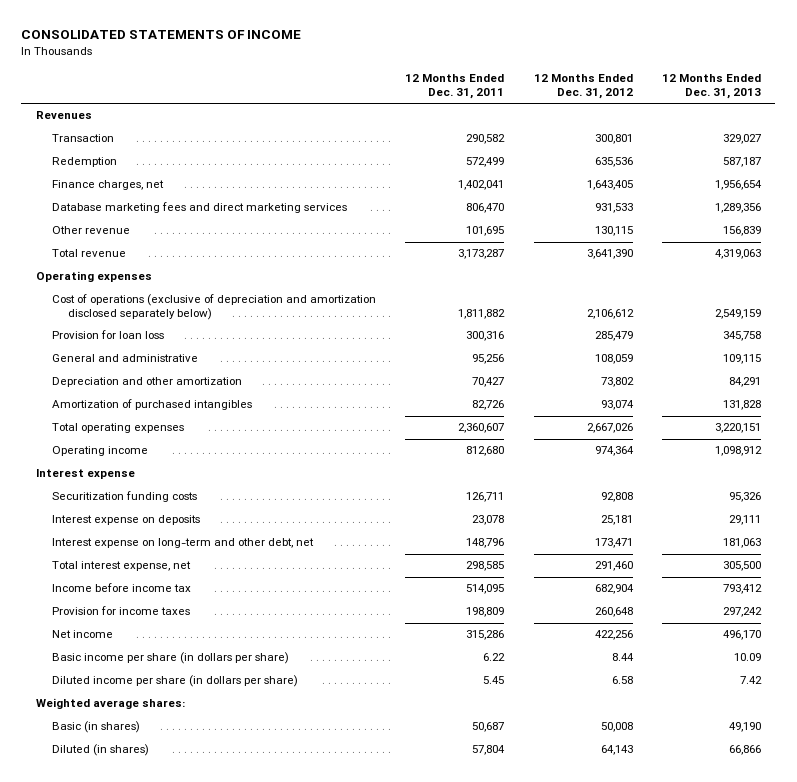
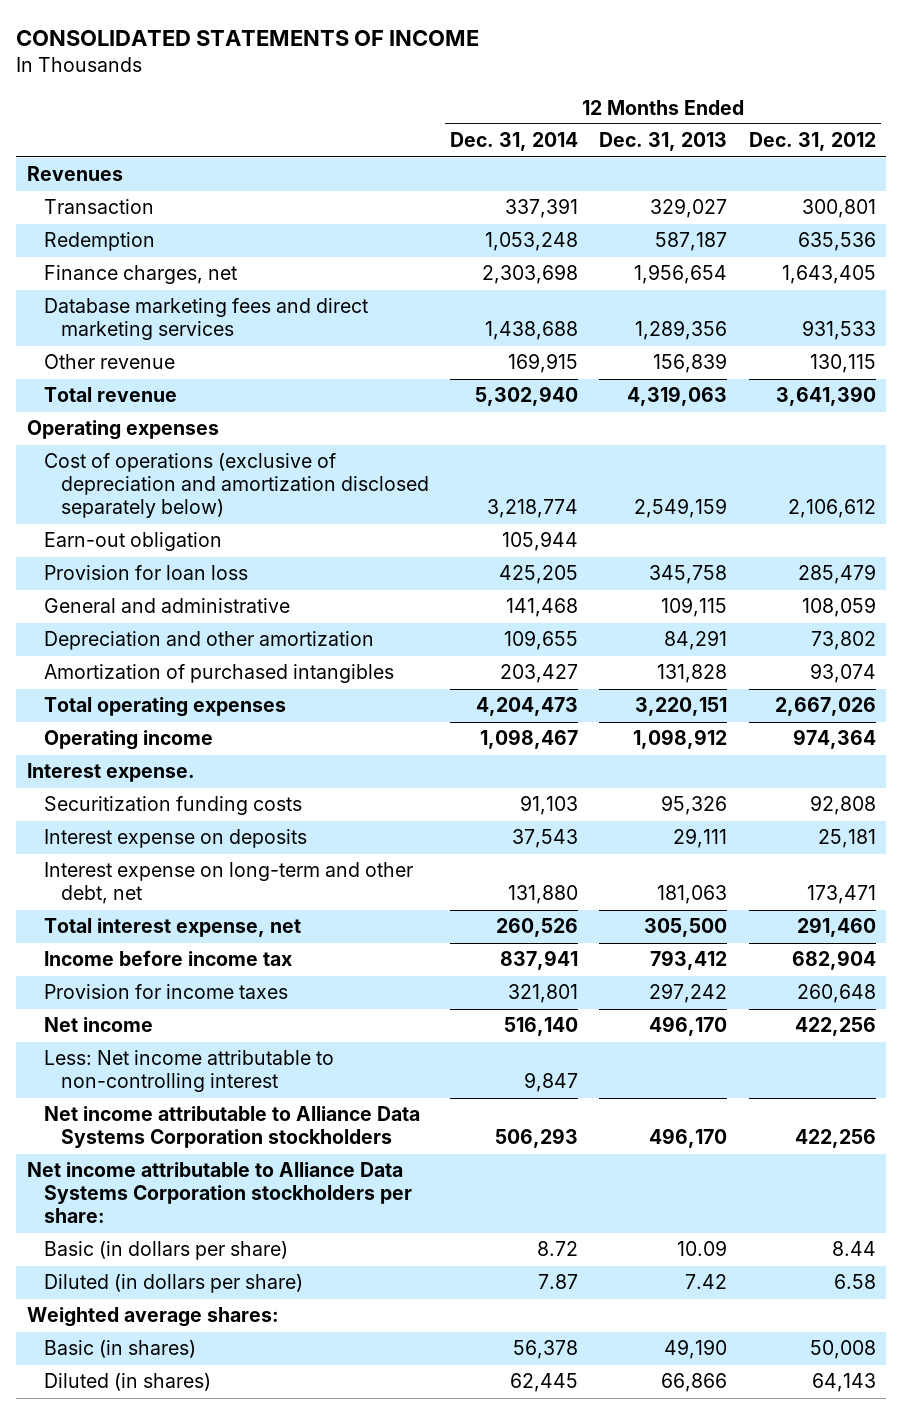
- | 12 Months Ended Dec. 31, 2011 | 12 Months Ended Dec. 31, 2012 | 12 Months Ended Dec. 31, 2013
+ | 12 Months Ended Dec. 31, 2014 | 12 Months Ended Dec. 31, 2013 | 12 Months Ended Dec. 31, 2012
+ Earn-out obligation | 105,944 | |
- Interest expense
+ Interest expense.
- Basic income per share (in dollars per share) | 6.22 | 8.44 | 10.09
- Diluted income per share (in dollars per share) | 5.45 | 6.58 | 7.42
+ Less: Net income attributable to non-controlling interest | 9,847 | |
+ Net income attributable to Alliance Data Systems Corporation stockholders | 506,293 | 496,170 | 422,256
+ Net income attributable to Alliance Data Systems Corporation stockholders per share:
+ Basic (in dollars per share) | 8.72 | 10.09 | 8.44
+ Diluted (in dollars per share) | 7.87 | 7.42 | 6.58

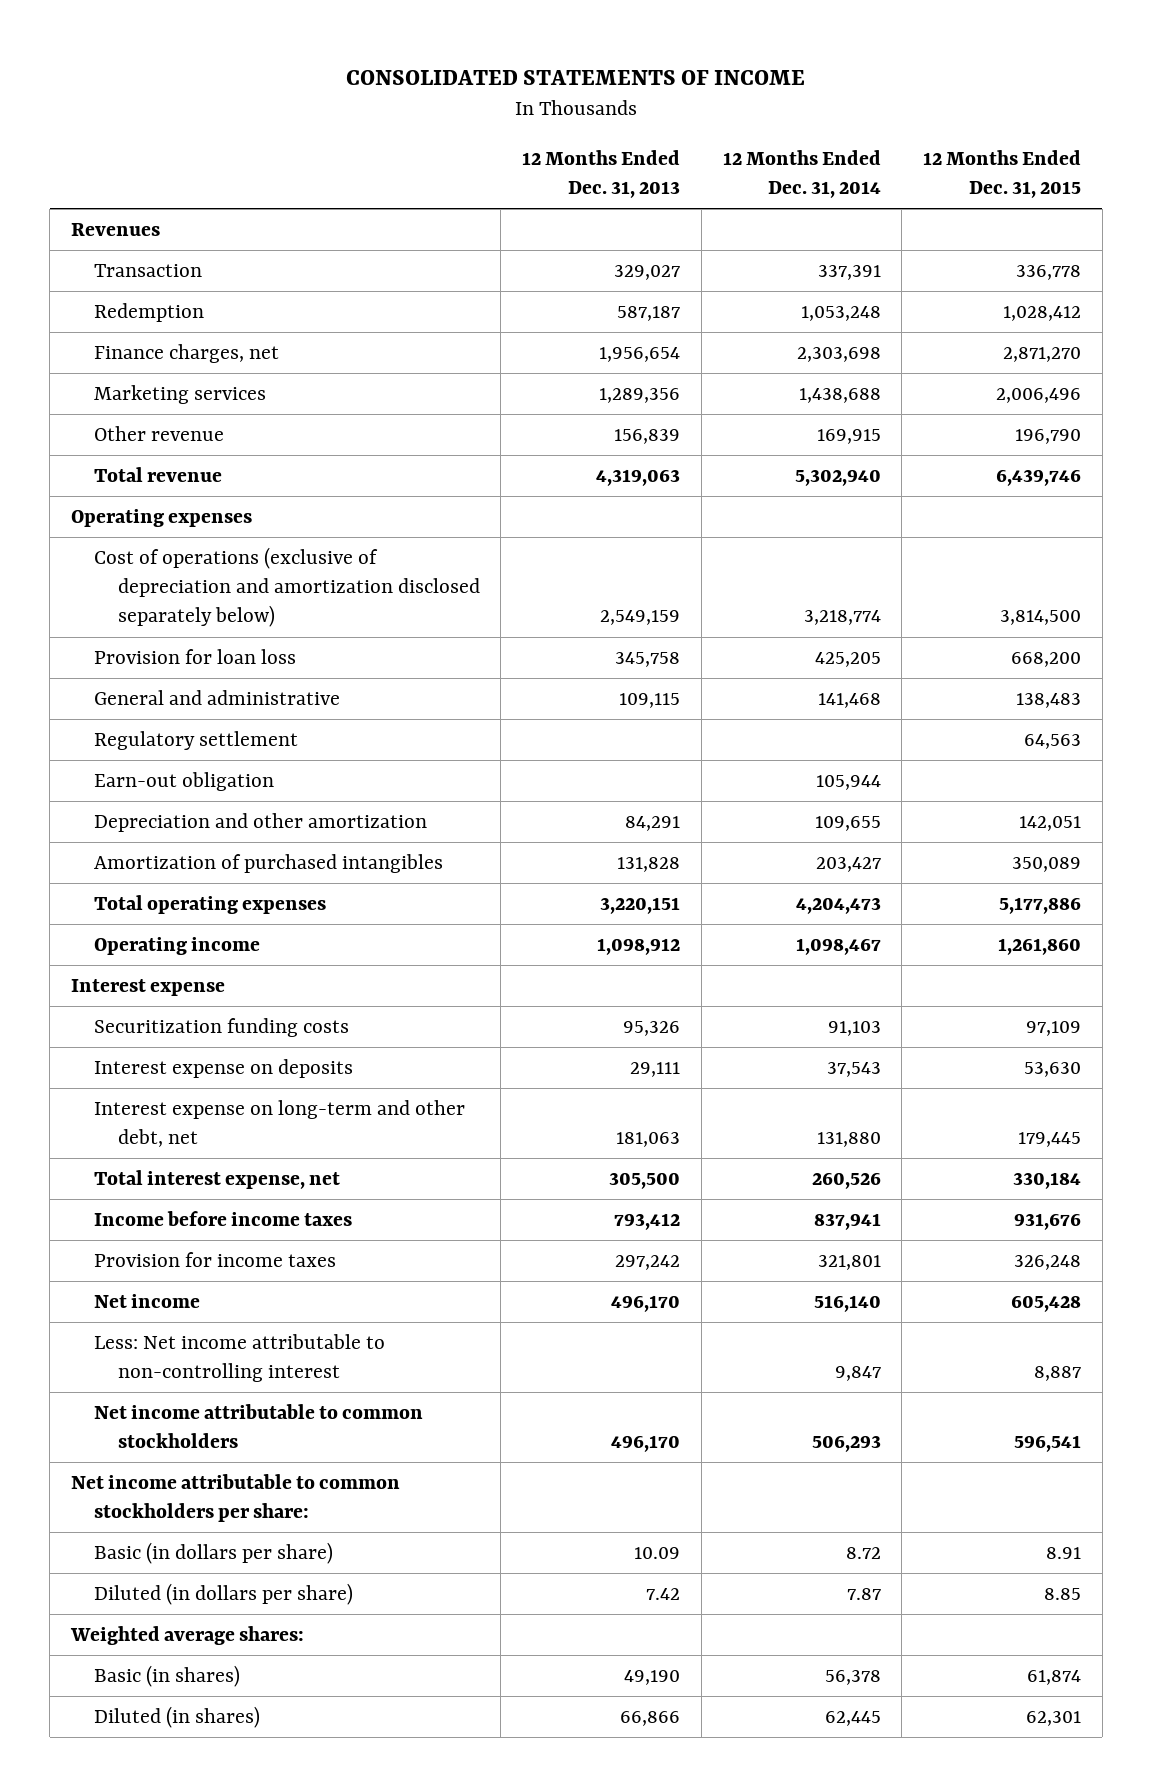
- | 12 Months Ended Dec. 31, 2014 | 12 Months Ended Dec. 31, 2013 | 12 Months Ended Dec. 31, 2012
+ | 12 Months Ended Dec. 31, 2013 | 12 Months Ended Dec. 31, 2014 | 12 Months Ended Dec. 31, 2015
- Database marketing fees and direct marketing services | 1,438,688 | 1,289,356 | 931,533
+ Marketing services | 1,289,356 | 1,438,688 | 2,006,496
+ Regulatory settlement | | | 64,563
moved down: Earn-out obligation | | 105,944 |
- Interest expense.
+ Interest expense
- Income before income tax | 837,941 | 793,412 | 682,904
+ Income before income taxes | 793,412 | 837,941 | 931,676
- Net income attributable to Alliance Data Systems Corporation stockholders | 506,293 | 496,170 | 422,256
- Net income attributable to Alliance Data Systems Corporation stockholders per share:
+ Net income attributable to common stockholders | 496,170 | 506,293 | 596,541
+ Net income attributable to common stockholders per share:

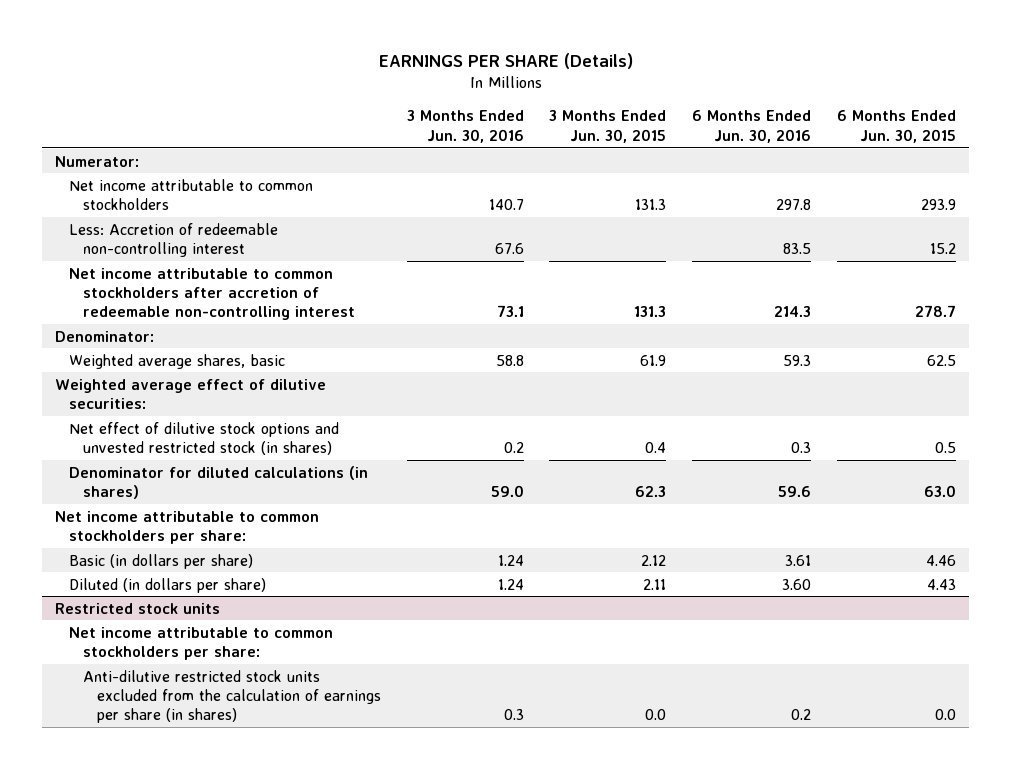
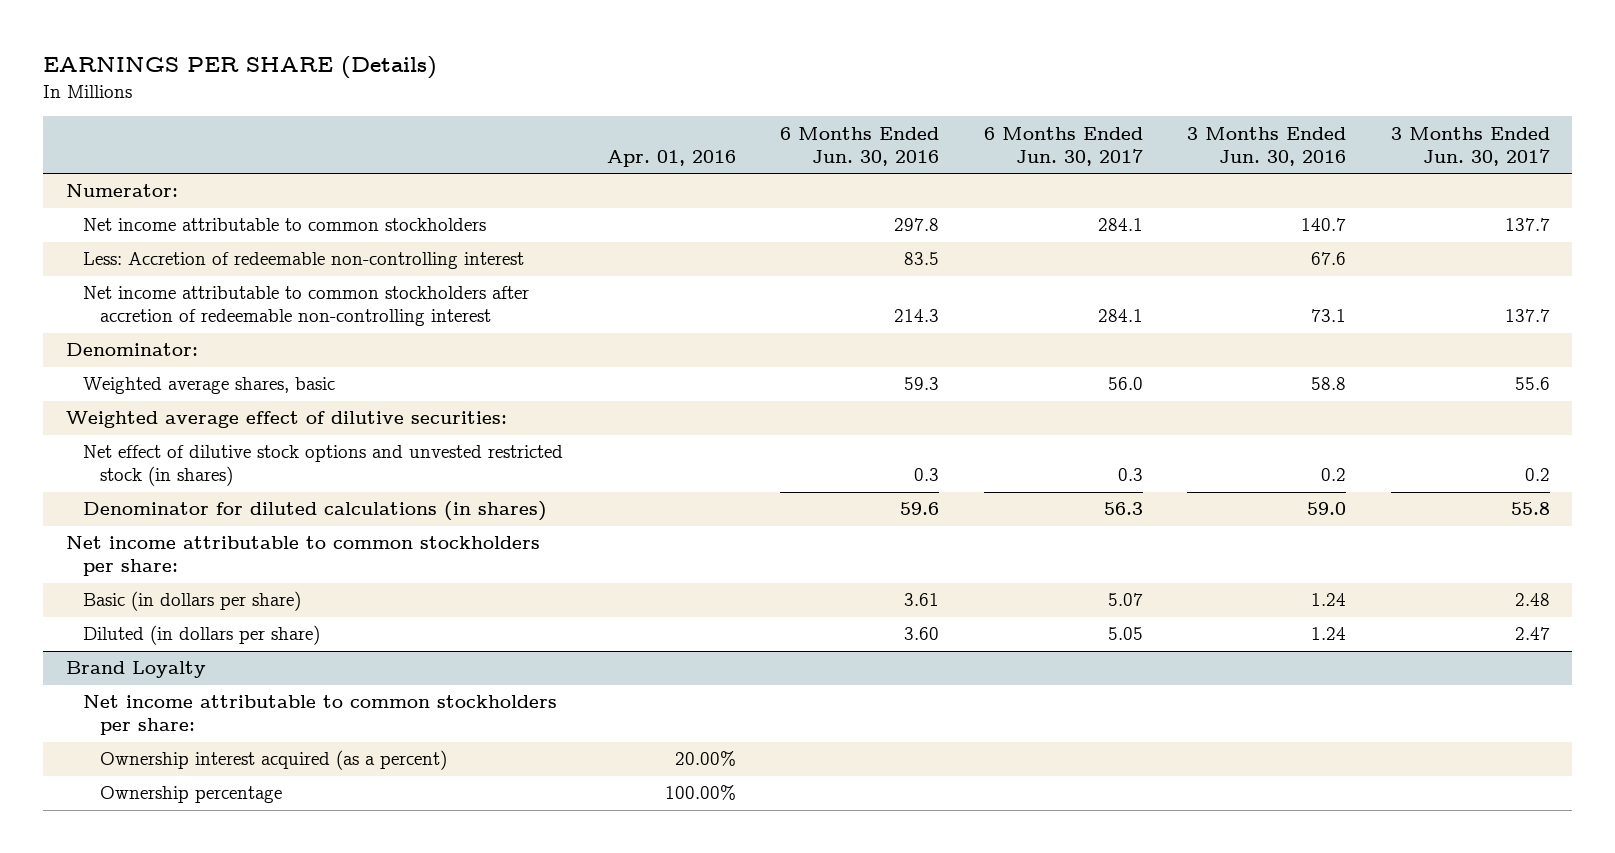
- | 3 Months Ended Jun. 30, 2016 | 3 Months Ended Jun. 30, 2015 | 6 Months Ended Jun. 30, 2016 | 6 Months Ended Jun. 30, 2015
+ | Apr. 01, 2016 | 6 Months Ended Jun. 30, 2016 | 6 Months Ended Jun. 30, 2017 | 3 Months Ended Jun. 30, 2016 | 3 Months Ended Jun. 30, 2017
- Restricted stock units
+ Brand Loyalty
- Anti-dilutive restricted stock units excluded from the calculation of earnings per share (in shares) | 0.3 | 0.0 | 0.2 | 0.0
+ Ownership interest acquired (as a percent) | 20.00% | | | |
+ Ownership percentage | 100.00% | | | |

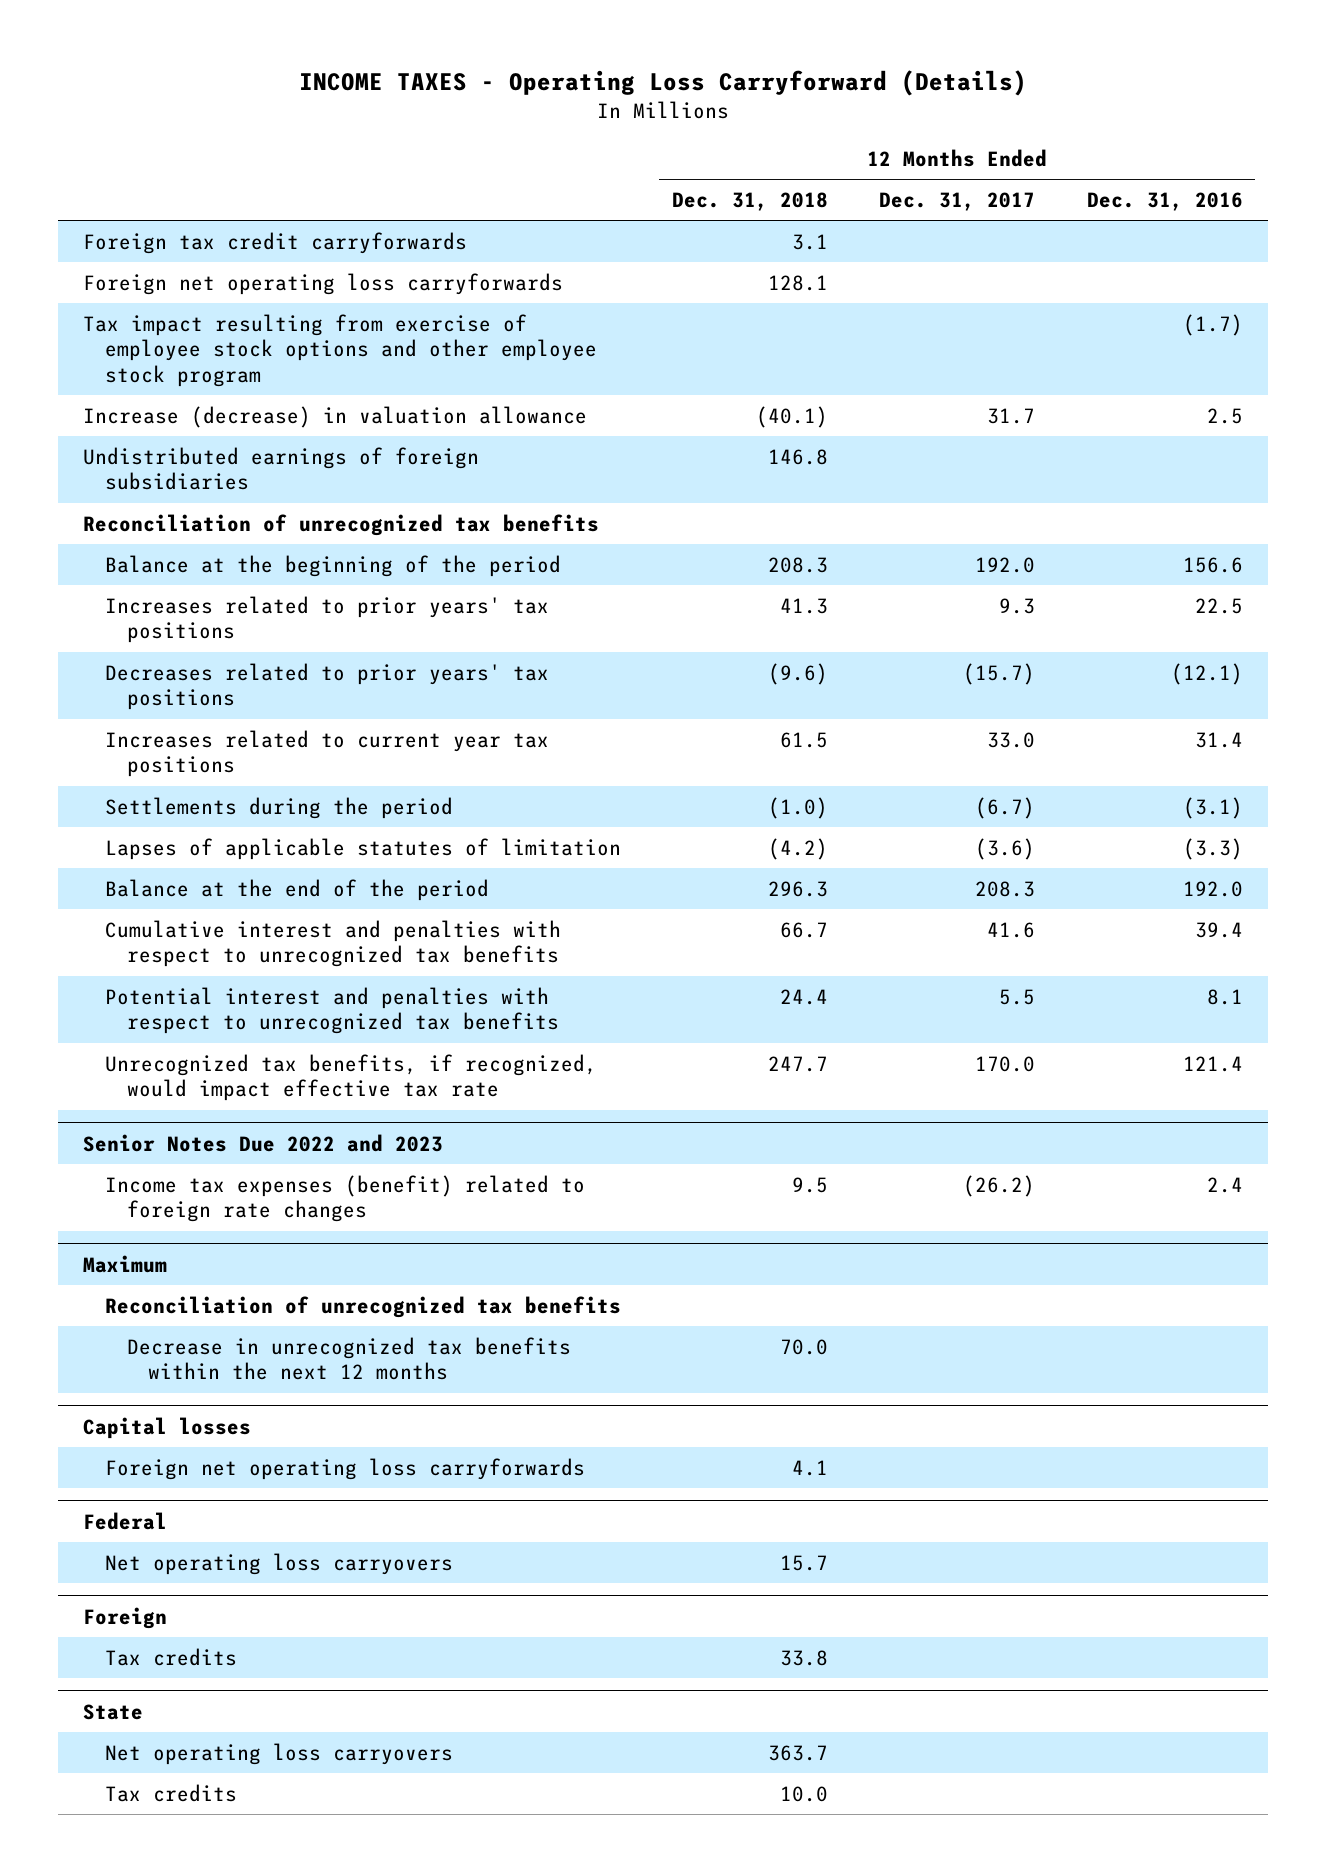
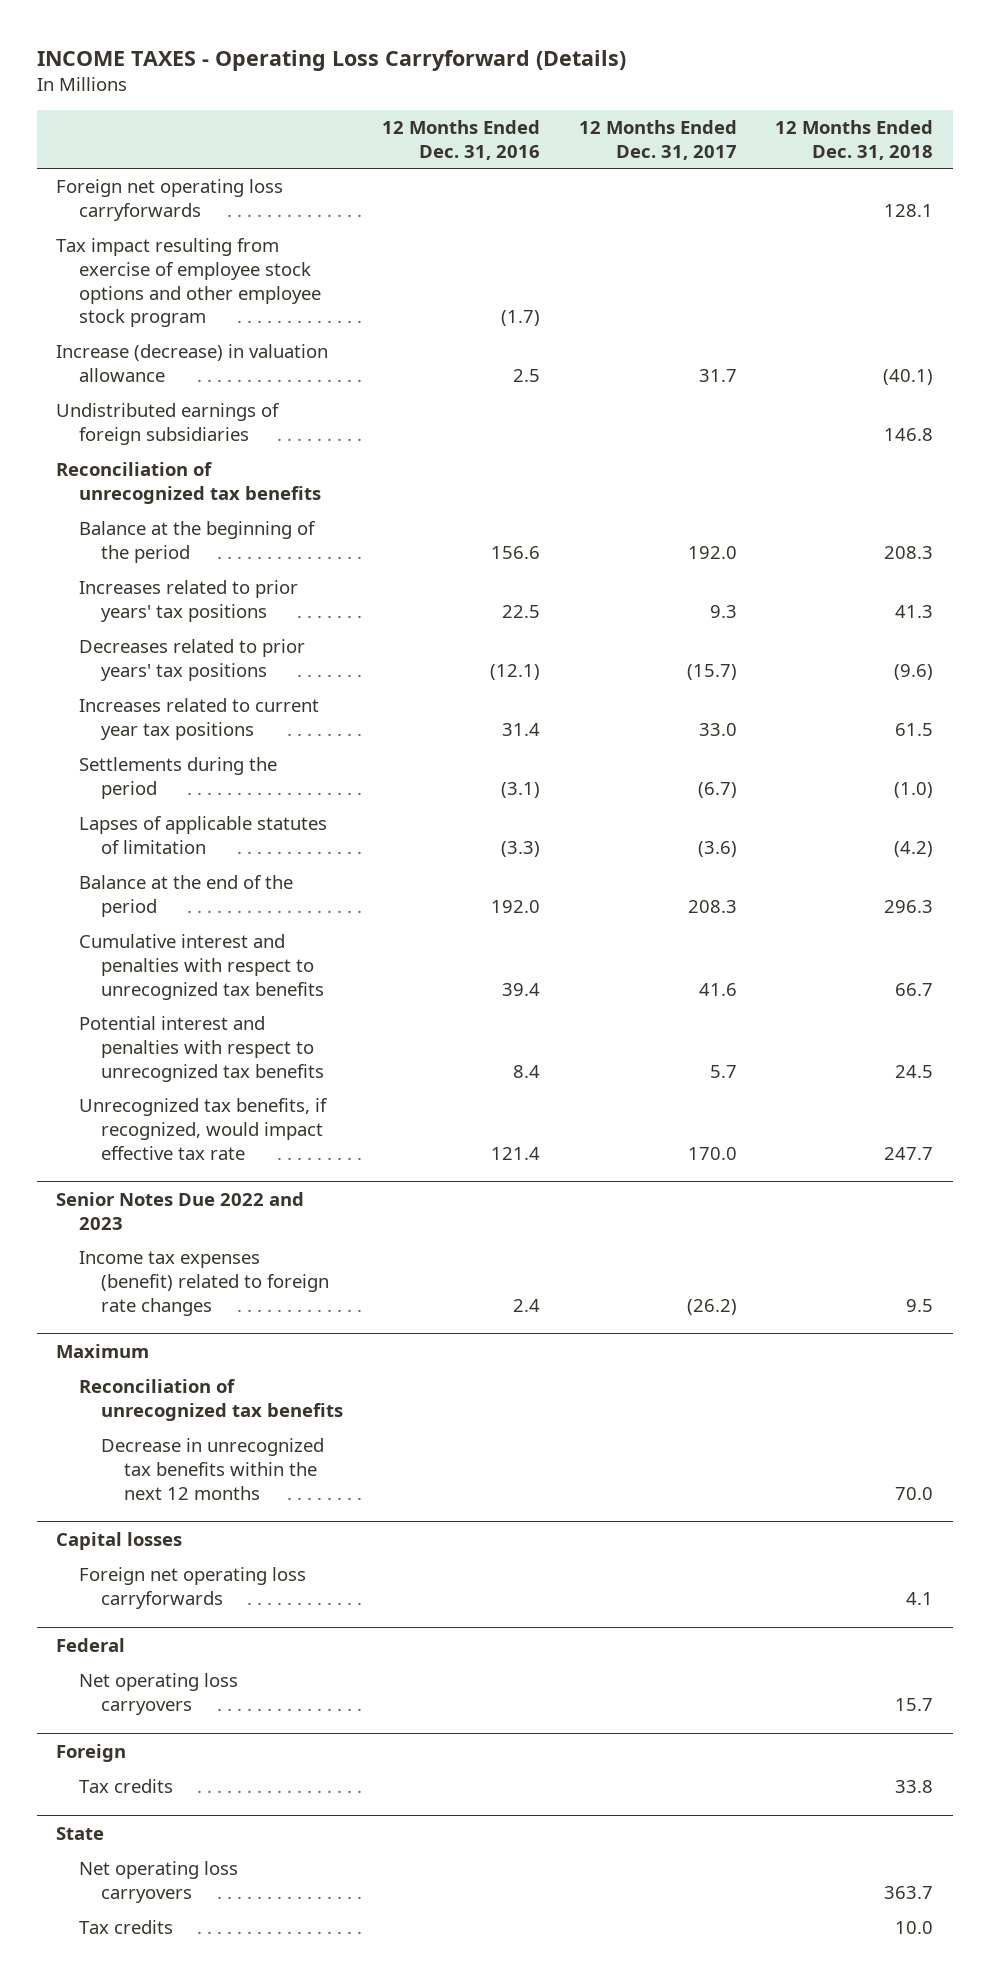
- | 12 Months Ended Dec. 31, 2018 | 12 Months Ended Dec. 31, 2017 | 12 Months Ended Dec. 31, 2016
+ | 12 Months Ended Dec. 31, 2016 | 12 Months Ended Dec. 31, 2017 | 12 Months Ended Dec. 31, 2018
- Foreign tax credit carryforwards | 3.1 | |
- Potential interest and penalties with respect to unrecognized tax benefits | 24.4 | 5.5 | 8.1
+ Potential interest and penalties with respect to unrecognized tax benefits | 8.4 | 5.7 | 24.5

